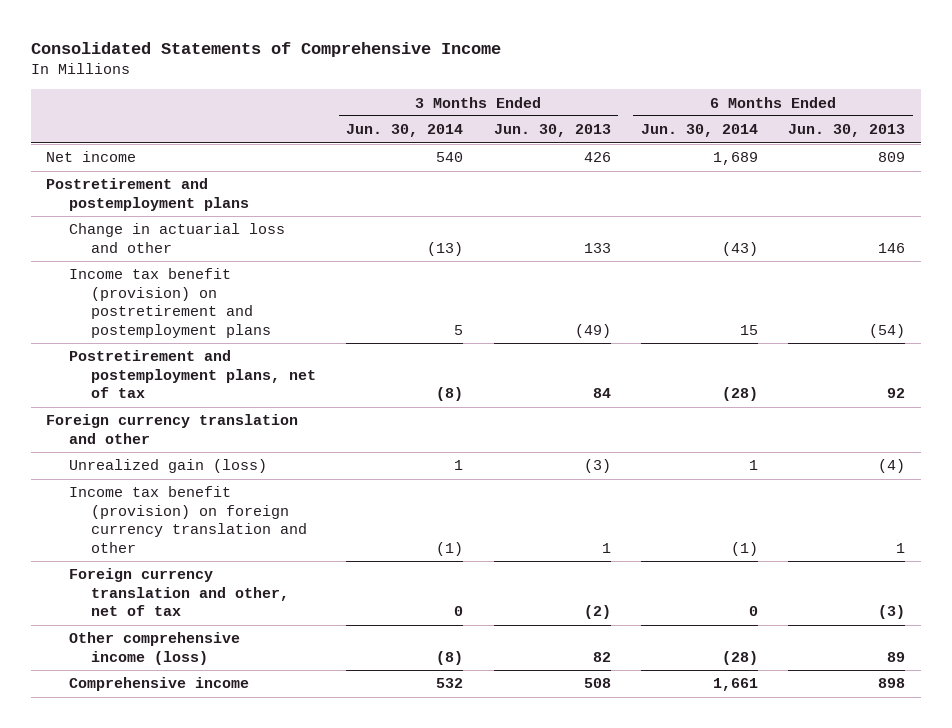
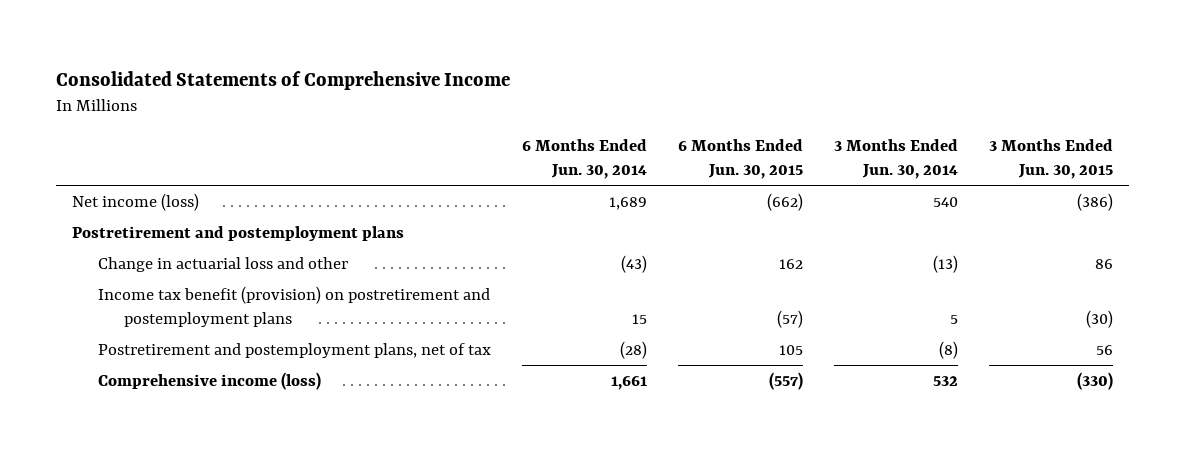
- | 3 Months Ended Jun. 30, 2014 | 3 Months Ended Jun. 30, 2013 | 6 Months Ended Jun. 30, 2014 | 6 Months Ended Jun. 30, 2013
+ | 6 Months Ended Jun. 30, 2014 | 6 Months Ended Jun. 30, 2015 | 3 Months Ended Jun. 30, 2014 | 3 Months Ended Jun. 30, 2015
- Net income | 540 | 426 | 1,689 | 809
+ Net income (loss) | 1,689 | (662) | 540 | (386)
- Foreign currency translation and other
- Unrealized gain (loss) | 1 | (3) | 1 | (4)
- Income tax benefit (provision) on foreign currency translation and other | (1) | 1 | (1) | 1
- Foreign currency translation and other, net of tax | 0 | (2) | 0 | (3)
- Other comprehensive income (loss) | (8) | 82 | (28) | 89
- Comprehensive income | 532 | 508 | 1,661 | 898
+ Comprehensive income (loss) | 1,661 | (557) | 532 | (330)

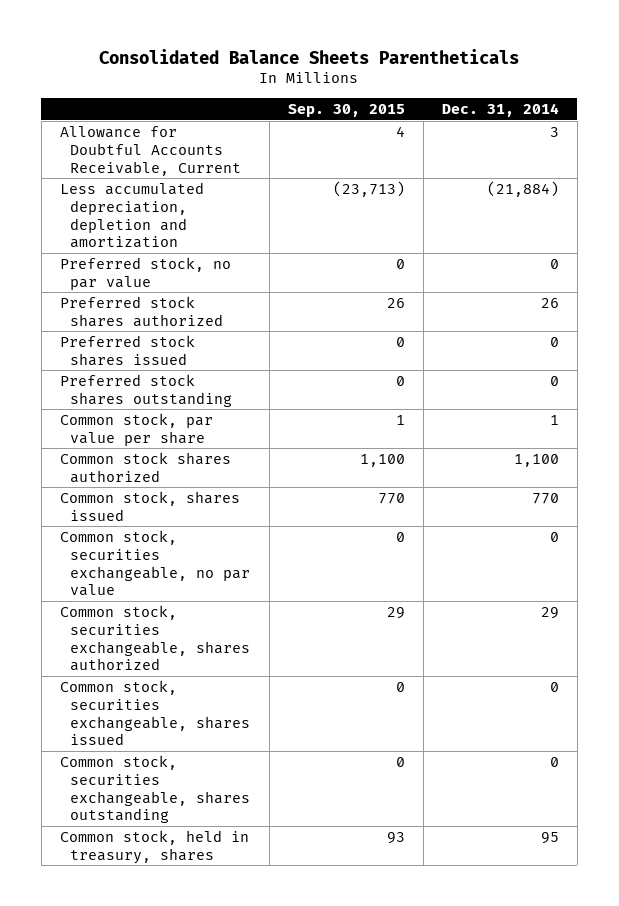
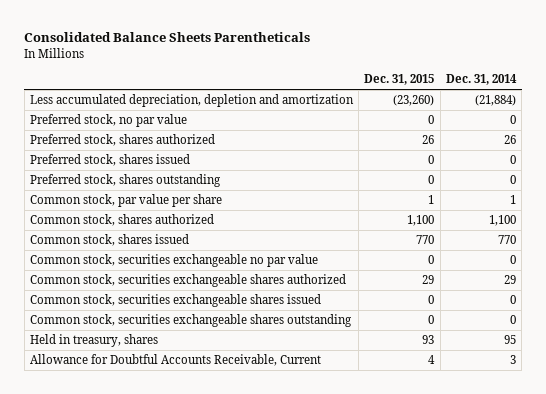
- | Sep. 30, 2015 | Dec. 31, 2014
+ | Dec. 31, 2015 | Dec. 31, 2014
- Preferred stock shares authorized | 26 | 26
- Preferred stock shares issued | 0 | 0
- Preferred stock shares outstanding | 0 | 0
+ Preferred stock, shares authorized | 26 | 26
+ Preferred stock, shares issued | 0 | 0
+ Preferred stock, shares outstanding | 0 | 0
- Common stock shares authorized | 1,100 | 1,100
+ Common stock, shares authorized | 1,100 | 1,100
- Common stock, securities exchangeable, no par value | 0 | 0
- Common stock, securities exchangeable, shares authorized | 29 | 29
- Common stock, securities exchangeable, shares issued | 0 | 0
- Common stock, securities exchangeable, shares outstanding | 0 | 0
- Common stock, held in treasury, shares | 93 | 95
+ Common stock, securities exchangeable no par value | 0 | 0
+ Common stock, securities exchangeable shares authorized | 29 | 29
+ Common stock, securities exchangeable shares issued | 0 | 0
+ Common stock, securities exchangeable shares outstanding | 0 | 0
+ Held in treasury, shares | 93 | 95
moved down: Allowance for Doubtful Accounts Receivable, Current | 4 | 3

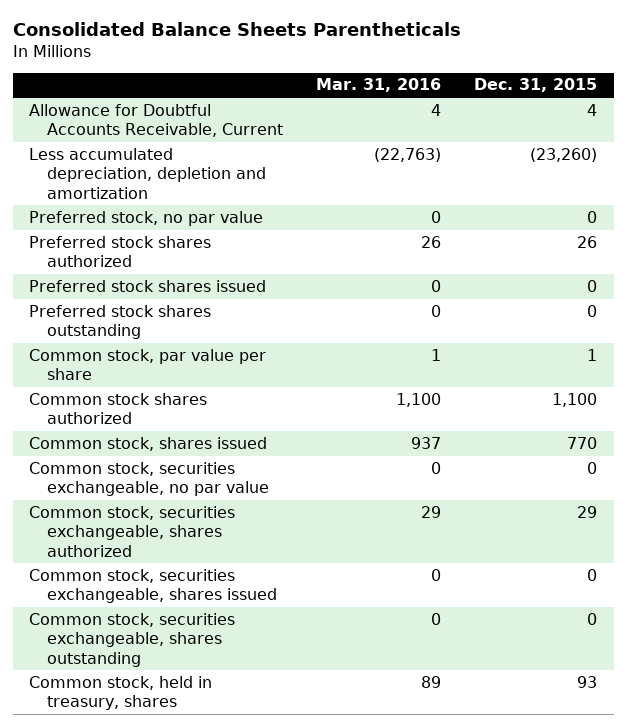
- | Dec. 31, 2015 | Dec. 31, 2014
+ | Mar. 31, 2016 | Dec. 31, 2015
moved up: Allowance for Doubtful Accounts Receivable, Current | 4 | 4
- Preferred stock, shares authorized | 26 | 26
- Preferred stock, shares issued | 0 | 0
- Preferred stock, shares outstanding | 0 | 0
+ Preferred stock shares authorized | 26 | 26
+ Preferred stock shares issued | 0 | 0
+ Preferred stock shares outstanding | 0 | 0
- Common stock, shares authorized | 1,100 | 1,100
+ Common stock shares authorized | 1,100 | 1,100
- Common stock, securities exchangeable no par value | 0 | 0
- Common stock, securities exchangeable shares authorized | 29 | 29
- Common stock, securities exchangeable shares issued | 0 | 0
- Common stock, securities exchangeable shares outstanding | 0 | 0
- Held in treasury, shares | 93 | 95
+ Common stock, securities exchangeable, no par value | 0 | 0
+ Common stock, securities exchangeable, shares authorized | 29 | 29
+ Common stock, securities exchangeable, shares issued | 0 | 0
+ Common stock, securities exchangeable, shares outstanding | 0 | 0
+ Common stock, held in treasury, shares | 89 | 93

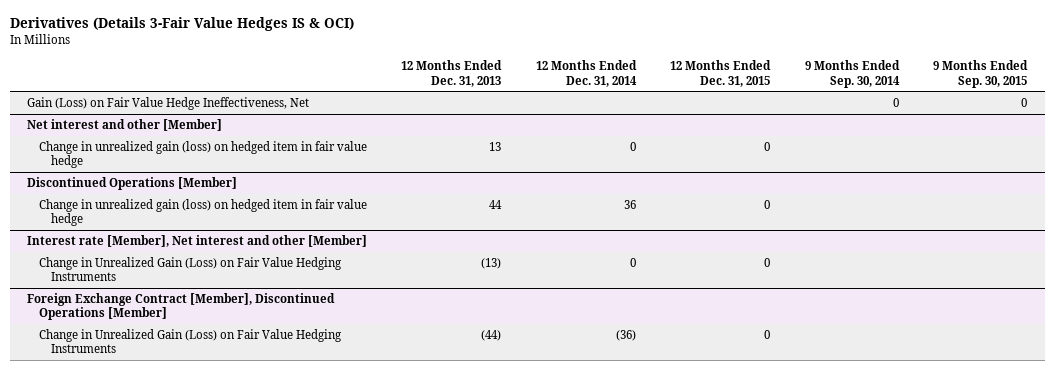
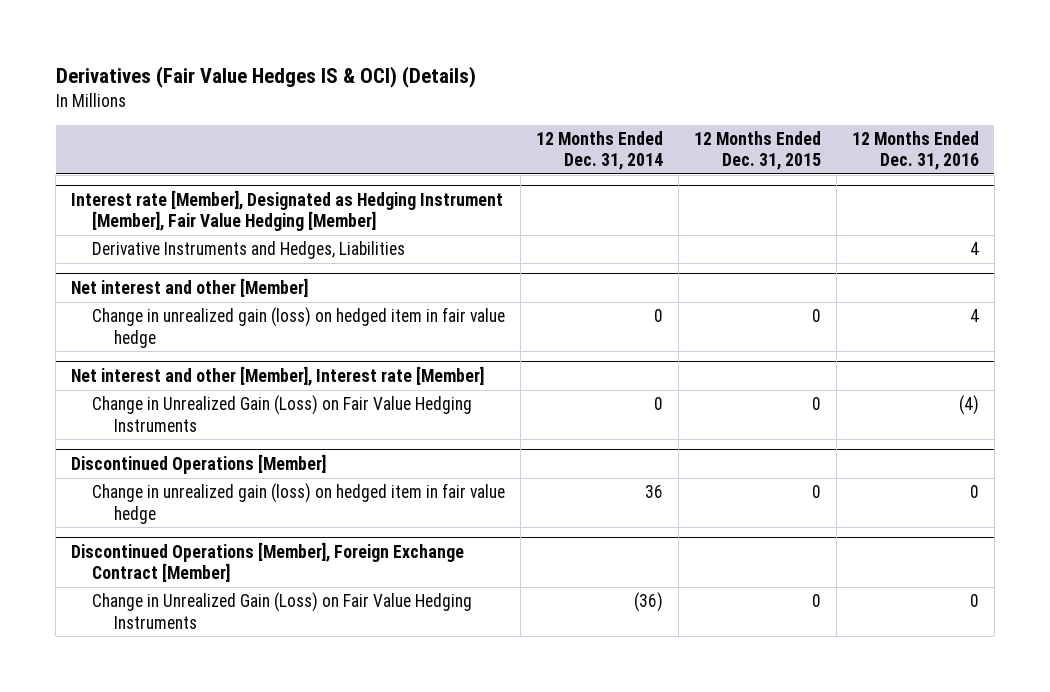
- Derivatives (Details 3-Fair Value Hedges IS & OCI)
+ Derivatives (Fair Value Hedges IS & OCI) (Details)
- | 12 Months Ended Dec. 31, 2013 | 12 Months Ended Dec. 31, 2014 | 12 Months Ended Dec. 31, 2015 | 9 Months Ended Sep. 30, 2014 | 9 Months Ended Sep. 30, 2015
+ | 12 Months Ended Dec. 31, 2014 | 12 Months Ended Dec. 31, 2015 | 12 Months Ended Dec. 31, 2016
- Gain (Loss) on Fair Value Hedge Ineffectiveness, Net | | | | 0 | 0
+ Interest rate [Member], Designated as Hedging Instrument [Member], Fair Value Hedging [Member]
+ Derivative Instruments and Hedges, Liabilities | | | 4
+ Net interest and other [Member], Interest rate [Member]
+ Change in Unrealized Gain (Loss) on Fair Value Hedging Instruments | 0 | 0 | (4)
- Interest rate [Member], Net interest and other [Member]
- Change in Unrealized Gain (Loss) on Fair Value Hedging Instruments | (13) | 0 | 0 | |
- Foreign Exchange Contract [Member], Discontinued Operations [Member]
+ Discontinued Operations [Member], Foreign Exchange Contract [Member]

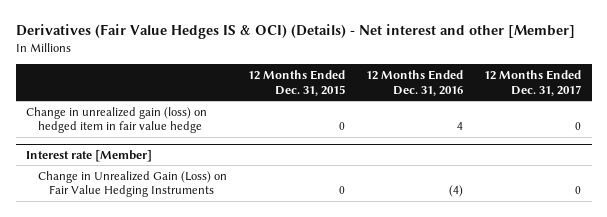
- Derivatives (Fair Value Hedges IS & OCI) (Details)
+ Derivatives (Fair Value Hedges IS & OCI) (Details) - Net interest and other [Member]
- | 12 Months Ended Dec. 31, 2014 | 12 Months Ended Dec. 31, 2015 | 12 Months Ended Dec. 31, 2016
+ | 12 Months Ended Dec. 31, 2015 | 12 Months Ended Dec. 31, 2016 | 12 Months Ended Dec. 31, 2017
- Interest rate [Member], Designated as Hedging Instrument [Member], Fair Value Hedging [Member]
- Derivative Instruments and Hedges, Liabilities | | | 4
- Net interest and other [Member]
- Net interest and other [Member], Interest rate [Member]
+ Interest rate [Member]
- Discontinued Operations [Member]
- Change in unrealized gain (loss) on hedged item in fair value hedge | 36 | 0 | 0
- Discontinued Operations [Member], Foreign Exchange Contract [Member]
- Change in Unrealized Gain (Loss) on Fair Value Hedging Instruments | (36) | 0 | 0

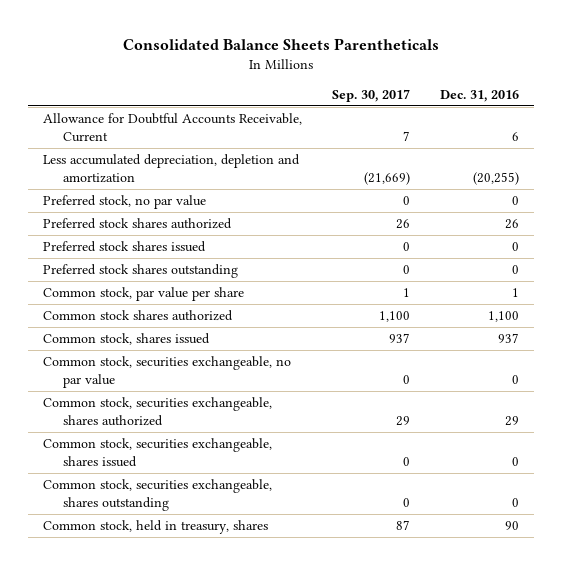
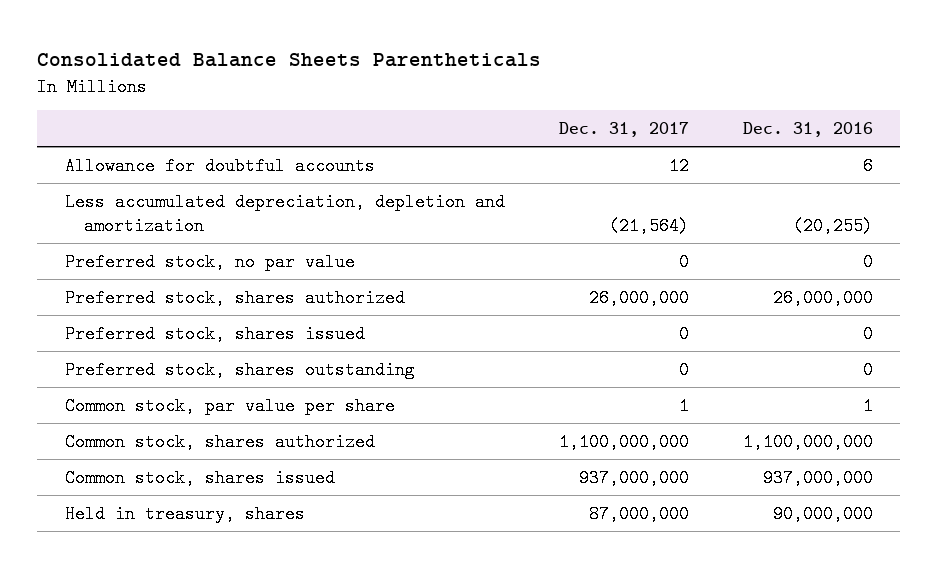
- | Sep. 30, 2017 | Dec. 31, 2016
+ | Dec. 31, 2017 | Dec. 31, 2016
- Allowance for Doubtful Accounts Receivable, Current | 7 | 6
+ Allowance for doubtful accounts | 12 | 6
- Preferred stock shares authorized | 26 | 26
- Preferred stock shares issued | 0 | 0
- Preferred stock shares outstanding | 0 | 0
+ Preferred stock, shares authorized | 26,000,000 | 26,000,000
+ Preferred stock, shares issued | 0 | 0
+ Preferred stock, shares outstanding | 0 | 0
- Common stock shares authorized | 1,100 | 1,100
- Common stock, shares issued | 937 | 937
- Common stock, securities exchangeable, no par value | 0 | 0
- Common stock, securities exchangeable, shares authorized | 29 | 29
- Common stock, securities exchangeable, shares issued | 0 | 0
- Common stock, securities exchangeable, shares outstanding | 0 | 0
- Common stock, held in treasury, shares | 87 | 90
+ Common stock, shares authorized | 1,100,000,000 | 1,100,000,000
+ Common stock, shares issued | 937,000,000 | 937,000,000
+ Held in treasury, shares | 87,000,000 | 90,000,000

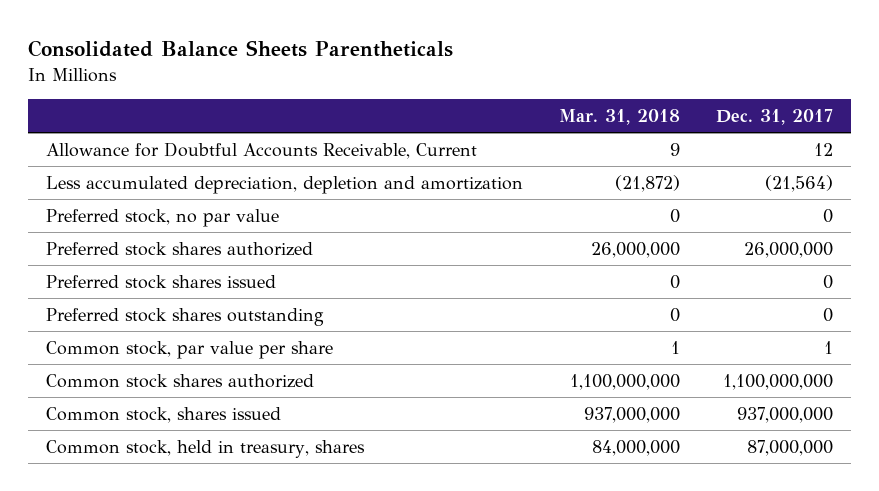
- | Dec. 31, 2017 | Dec. 31, 2016
+ | Mar. 31, 2018 | Dec. 31, 2017
- Allowance for doubtful accounts | 12 | 6
+ Allowance for Doubtful Accounts Receivable, Current | 9 | 12
- Preferred stock, shares authorized | 26,000,000 | 26,000,000
- Preferred stock, shares issued | 0 | 0
- Preferred stock, shares outstanding | 0 | 0
+ Preferred stock shares authorized | 26,000,000 | 26,000,000
+ Preferred stock shares issued | 0 | 0
+ Preferred stock shares outstanding | 0 | 0
- Common stock, shares authorized | 1,100,000,000 | 1,100,000,000
+ Common stock shares authorized | 1,100,000,000 | 1,100,000,000
- Held in treasury, shares | 87,000,000 | 90,000,000
+ Common stock, held in treasury, shares | 84,000,000 | 87,000,000

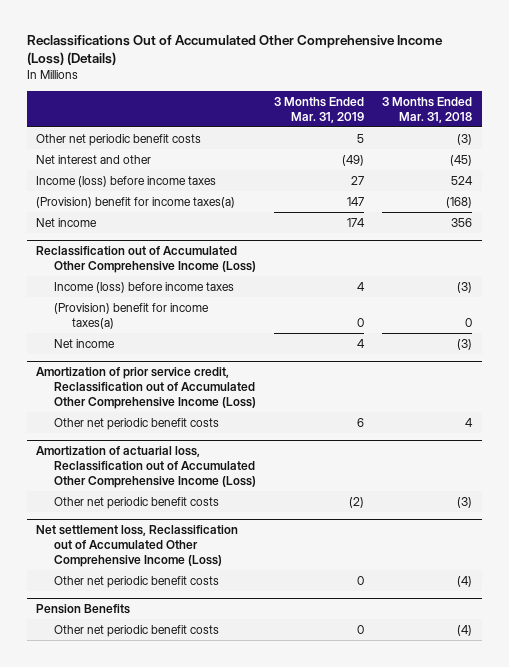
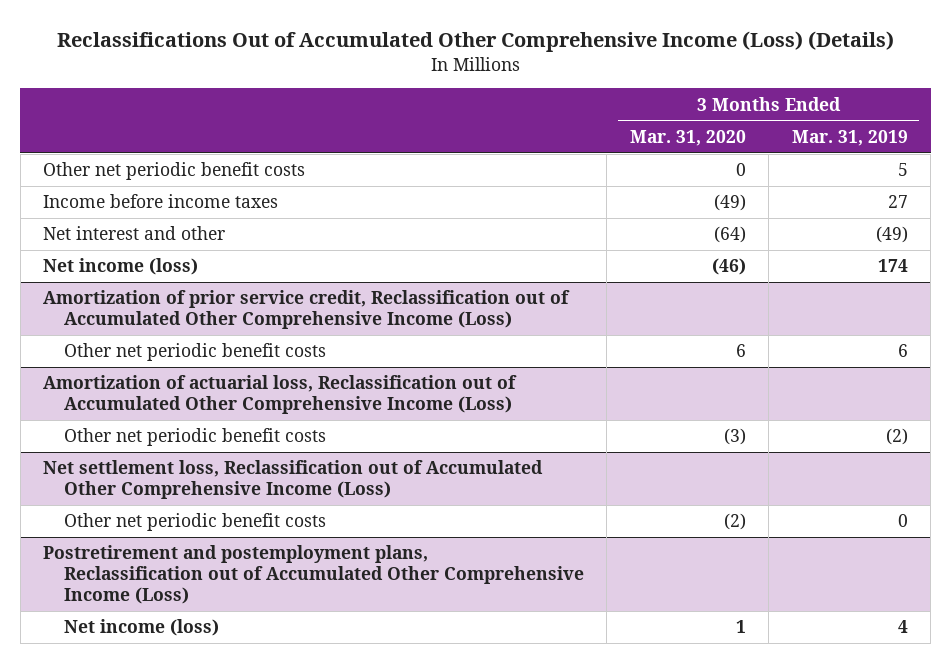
- | 3 Months Ended Mar. 31, 2019 | 3 Months Ended Mar. 31, 2018
+ | 3 Months Ended Mar. 31, 2020 | 3 Months Ended Mar. 31, 2019
+ Income before income taxes | (49) | 27
- Income (loss) before income taxes | 27 | 524
- (Provision) benefit for income taxes(a) | 147 | (168)
- Net income | 174 | 356
- Reclassification out of Accumulated Other Comprehensive Income (Loss)
- Income (loss) before income taxes | 4 | (3)
- (Provision) benefit for income taxes(a) | 0 | 0
- Net income | 4 | (3)
+ Net income (loss) | (46) | 174
- Pension Benefits
- Other net periodic benefit costs | 0 | (4)
+ Postretirement and postemployment plans, Reclassification out of Accumulated Other Comprehensive Income (Loss)
+ Net income (loss) | 1 | 4

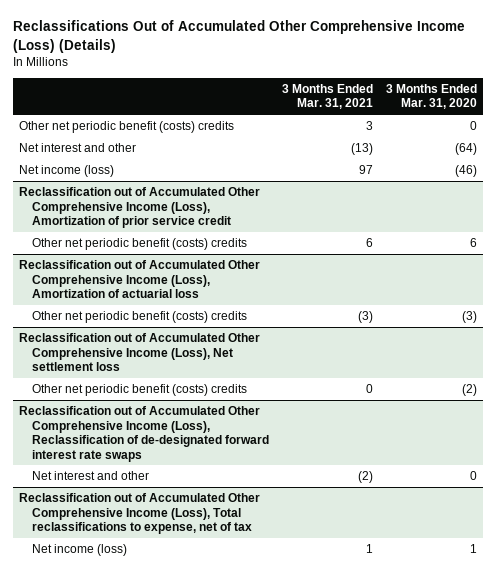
- | 3 Months Ended Mar. 31, 2020 | 3 Months Ended Mar. 31, 2019
+ | 3 Months Ended Mar. 31, 2021 | 3 Months Ended Mar. 31, 2020
- Other net periodic benefit costs | 0 | 5
- Income before income taxes | (49) | 27
+ Other net periodic benefit (costs) credits | 3 | 0
- Amortization of prior service credit, Reclassification out of Accumulated Other Comprehensive Income (Loss)
- Other net periodic benefit costs | 6 | 6
- Amortization of actuarial loss, Reclassification out of Accumulated Other Comprehensive Income (Loss)
- Other net periodic benefit costs | (3) | (2)
- Net settlement loss, Reclassification out of Accumulated Other Comprehensive Income (Loss)
- Other net periodic benefit costs | (2) | 0
- Postretirement and postemployment plans, Reclassification out of Accumulated Other Comprehensive Income (Loss)
+ Reclassification out of Accumulated Other Comprehensive Income (Loss), Amortization of prior service credit
+ Other net periodic benefit (costs) credits | 6 | 6
+ Reclassification out of Accumulated Other Comprehensive Income (Loss), Amortization of actuarial loss
+ Other net periodic benefit (costs) credits | (3) | (3)
+ Reclassification out of Accumulated Other Comprehensive Income (Loss), Net settlement loss
+ Other net periodic benefit (costs) credits | 0 | (2)
+ Reclassification out of Accumulated Other Comprehensive Income (Loss), Reclassification of de-designated forward interest rate swaps
+ Net interest and other | (2) | 0
+ Reclassification out of Accumulated Other Comprehensive Income (Loss), Total reclassifications to expense, net of tax

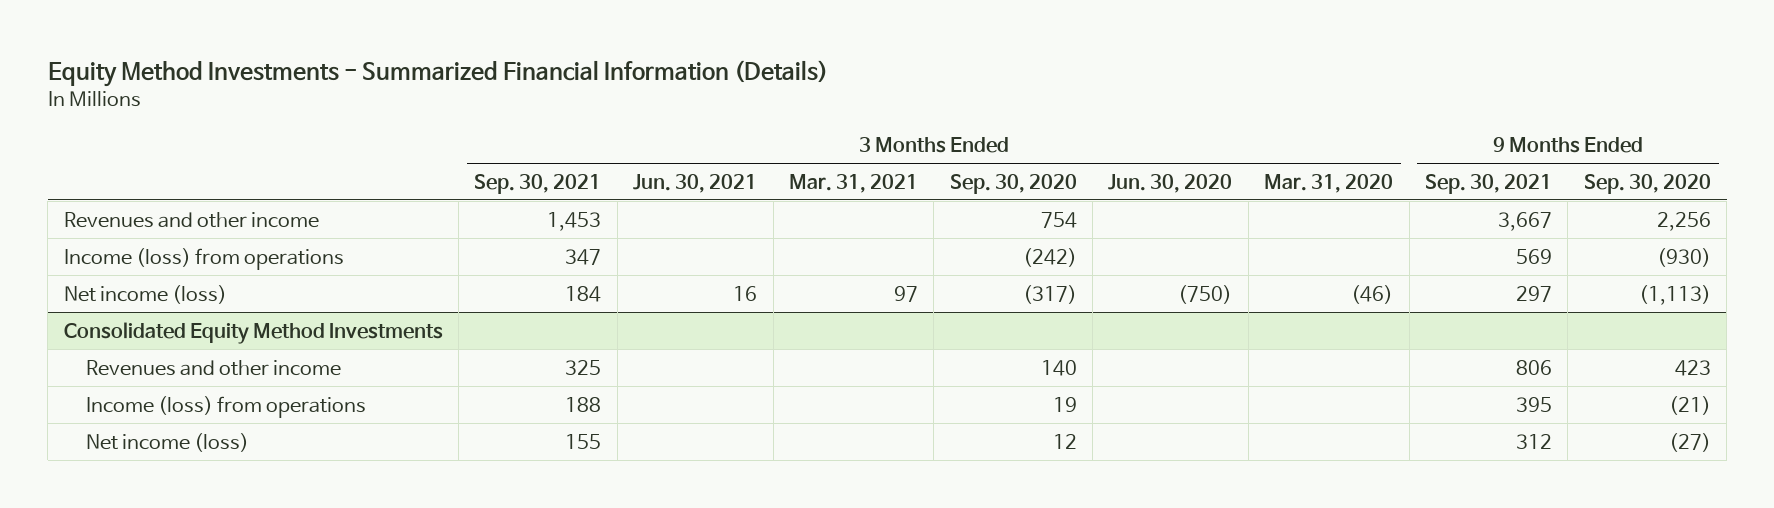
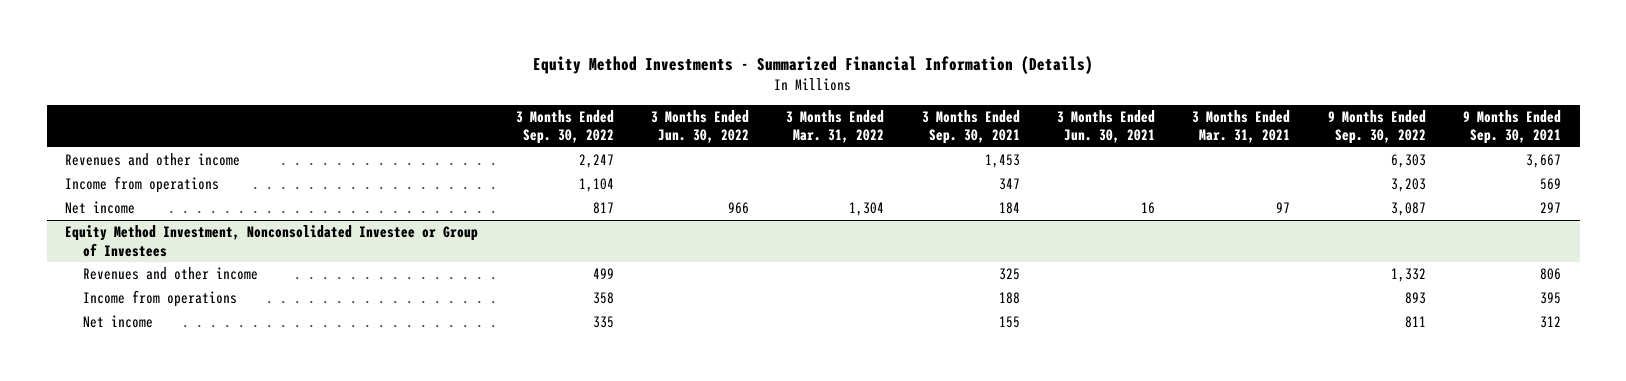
- | 3 Months Ended Sep. 30, 2021 | 3 Months Ended Jun. 30, 2021 | 3 Months Ended Mar. 31, 2021 | 3 Months Ended Sep. 30, 2020 | 3 Months Ended Jun. 30, 2020 | 3 Months Ended Mar. 31, 2020 | 9 Months Ended Sep. 30, 2021 | 9 Months Ended Sep. 30, 2020
+ | 3 Months Ended Sep. 30, 2022 | 3 Months Ended Jun. 30, 2022 | 3 Months Ended Mar. 31, 2022 | 3 Months Ended Sep. 30, 2021 | 3 Months Ended Jun. 30, 2021 | 3 Months Ended Mar. 31, 2021 | 9 Months Ended Sep. 30, 2022 | 9 Months Ended Sep. 30, 2021
- Income (loss) from operations | 347 | | | (242) | | | 569 | (930)
- Net income (loss) | 184 | 16 | 97 | (317) | (750) | (46) | 297 | (1,113)
- Consolidated Equity Method Investments
+ Income from operations | 1,104 | | | 347 | | | 3,203 | 569
+ Net income | 817 | 966 | 1,304 | 184 | 16 | 97 | 3,087 | 297
+ Equity Method Investment, Nonconsolidated Investee or Group of Investees
- Income (loss) from operations | 188 | | | 19 | | | 395 | (21)
- Net income (loss) | 155 | | | 12 | | | 312 | (27)
+ Income from operations | 358 | | | 188 | | | 893 | 395
+ Net income | 335 | | | 155 | | | 811 | 312

